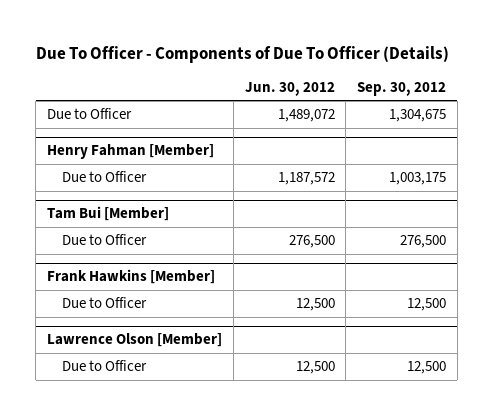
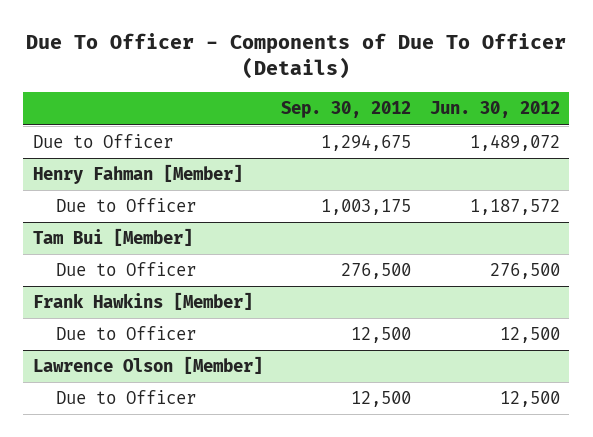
- | Jun. 30, 2012 | Sep. 30, 2012
+ | Sep. 30, 2012 | Jun. 30, 2012
- Due to Officer | 1,489,072 | 1,304,675
+ Due to Officer | 1,294,675 | 1,489,072

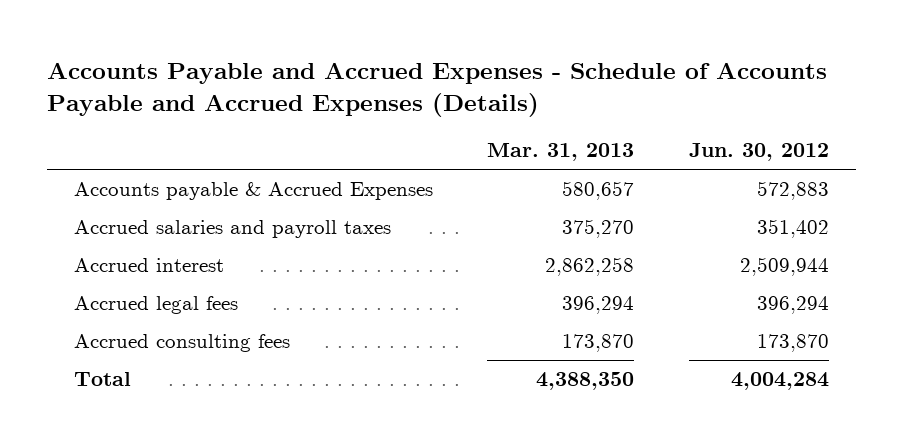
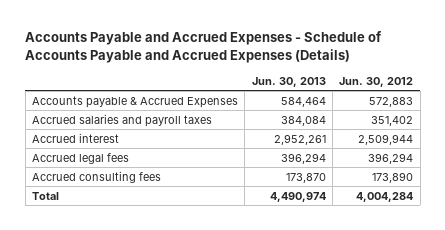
- | Mar. 31, 2013 | Jun. 30, 2012
+ | Jun. 30, 2013 | Jun. 30, 2012
- Accrued consulting fees | 173,870 | 173,870
+ Accrued consulting fees | 173,870 | 173,890

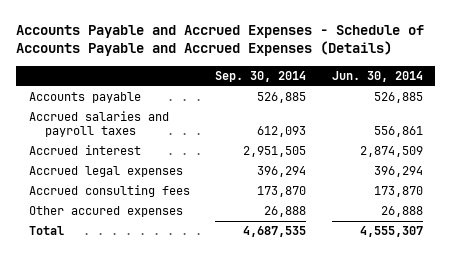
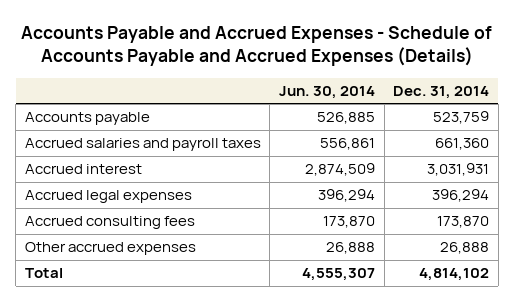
- | Sep. 30, 2014 | Jun. 30, 2014
+ | Jun. 30, 2014 | Dec. 31, 2014
- Other accured expenses | 26,888 | 26,888
+ Other accrued expenses | 26,888 | 26,888

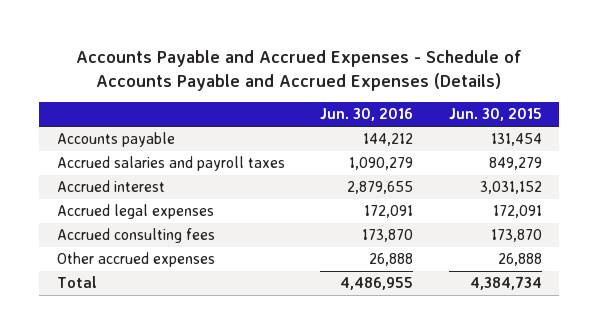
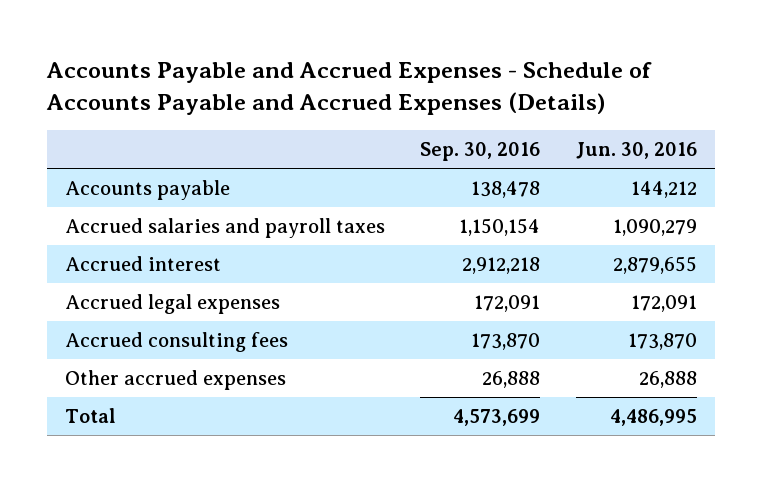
- | Jun. 30, 2016 | Jun. 30, 2015
+ | Sep. 30, 2016 | Jun. 30, 2016
- Total | 4,486,955 | 4,384,734
+ Total | 4,573,699 | 4,486,995

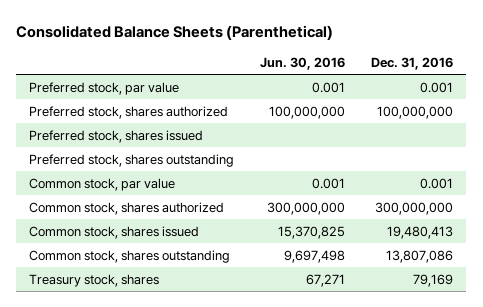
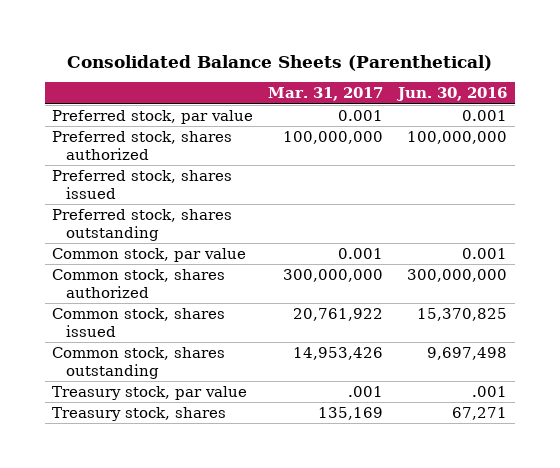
- | Jun. 30, 2016 | Dec. 31, 2016
+ | Mar. 31, 2017 | Jun. 30, 2016
+ Treasury stock, par value | .001 | .001

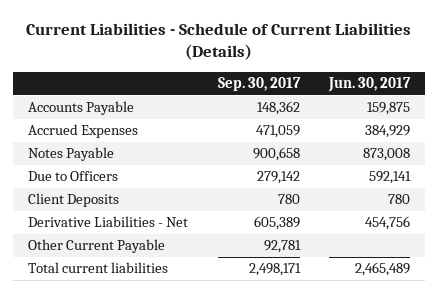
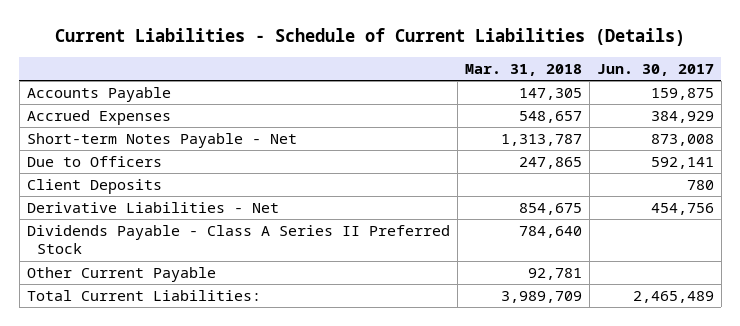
- | Sep. 30, 2017 | Jun. 30, 2017
+ | Mar. 31, 2018 | Jun. 30, 2017
- Notes Payable | 900,658 | 873,008
+ Short-term Notes Payable - Net | 1,313,787 | 873,008
+ Dividends Payable - Class A Series II Preferred Stock | 784,640 |
- Total current liabilities | 2,498,171 | 2,465,489
+ Total Current Liabilities: | 3,989,709 | 2,465,489

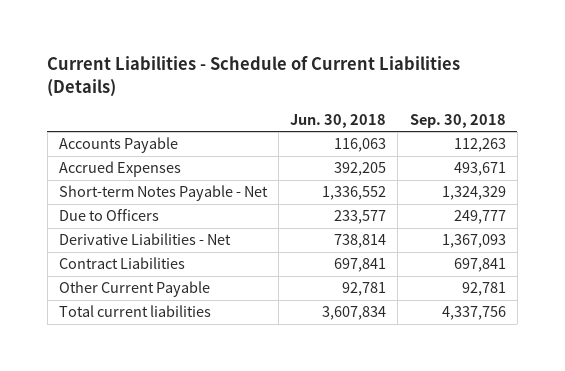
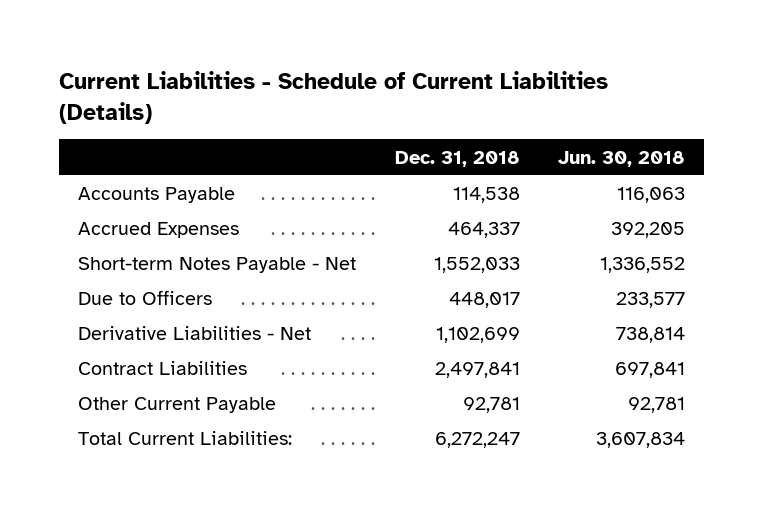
- | Jun. 30, 2018 | Sep. 30, 2018
+ | Dec. 31, 2018 | Jun. 30, 2018
- Total current liabilities | 3,607,834 | 4,337,756
+ Total Current Liabilities: | 6,272,247 | 3,607,834

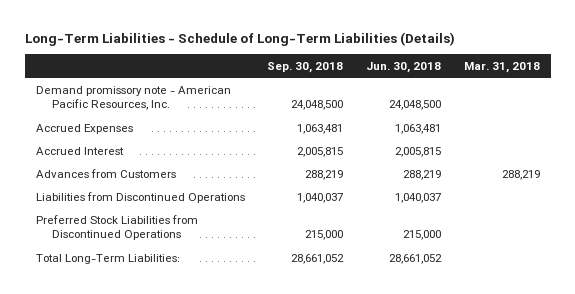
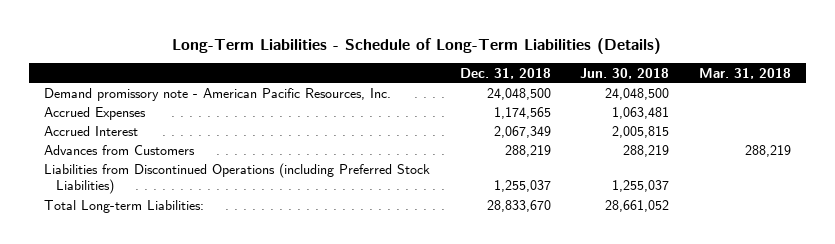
- | Sep. 30, 2018 | Jun. 30, 2018 | Mar. 31, 2018
+ | Dec. 31, 2018 | Jun. 30, 2018 | Mar. 31, 2018
- Liabilities from Discontinued Operations | 1,040,037 | 1,040,037 |
- Preferred Stock Liabilities from Discontinued Operations | 215,000 | 215,000 |
- Total Long-Term Liabilities: | 28,661,052 | 28,661,052 |
+ Liabilities from Discontinued Operations (including Preferred Stock Liabilities) | 1,255,037 | 1,255,037 |
+ Total Long-term Liabilities: | 28,833,670 | 28,661,052 |

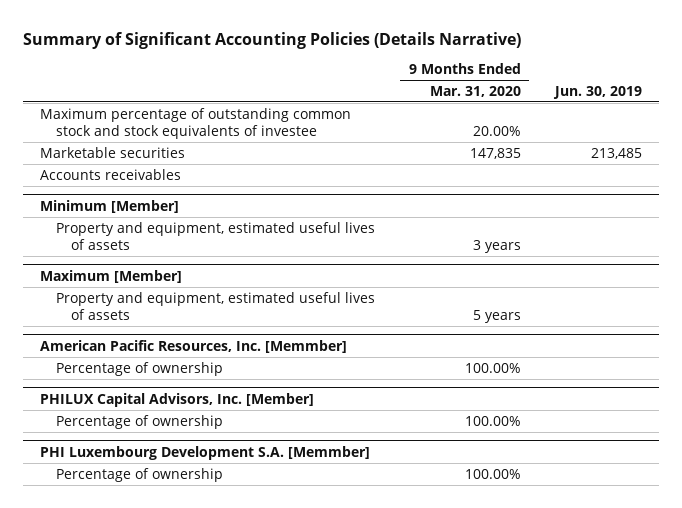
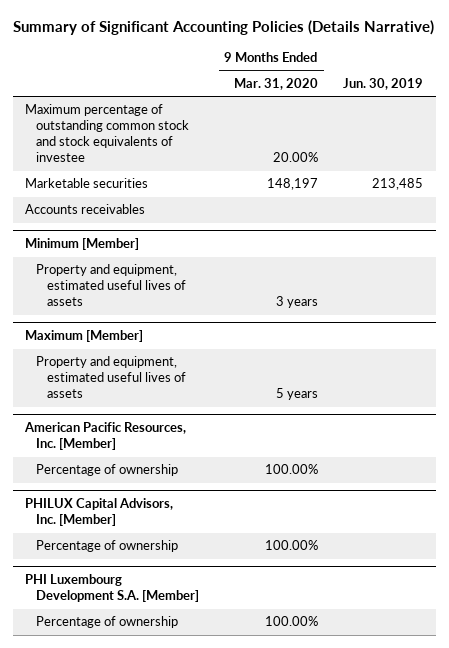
- Marketable securities | 147,835 | 213,485
+ Marketable securities | 148,197 | 213,485
- American Pacific Resources, Inc. [Memmber]
+ American Pacific Resources, Inc. [Member]
- PHI Luxembourg Development S.A. [Memmber]
+ PHI Luxembourg Development S.A. [Member]

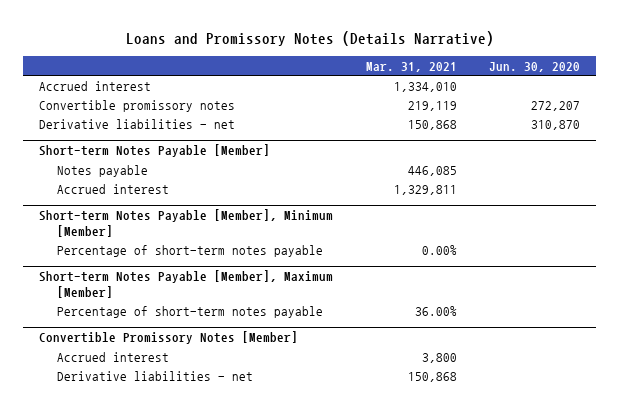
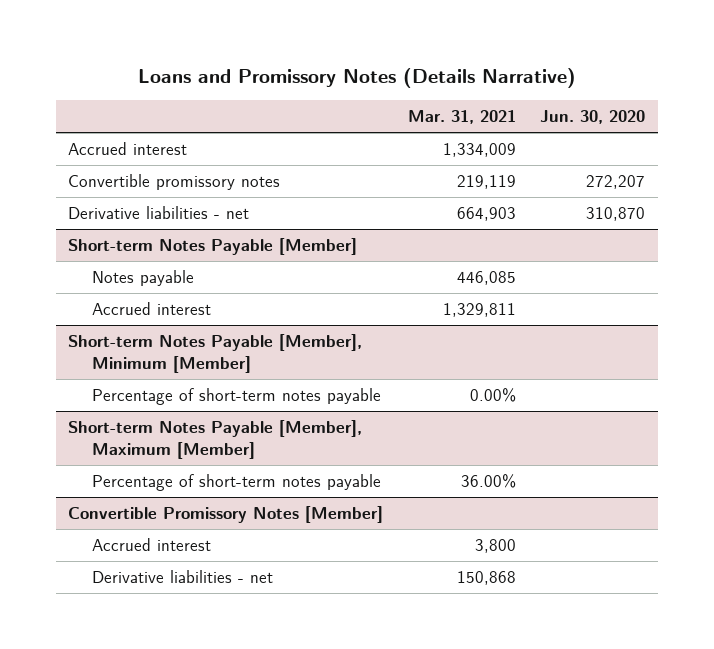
- Accrued interest | 1,334,010 |
+ Accrued interest | 1,334,009 |
- Derivative liabilities - net | 150,868 | 310,870
+ Derivative liabilities - net | 664,903 | 310,870

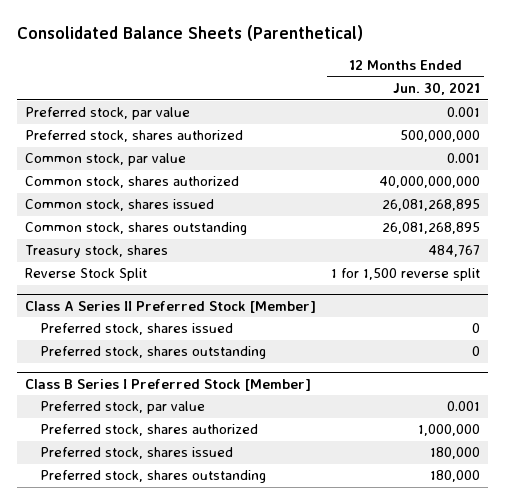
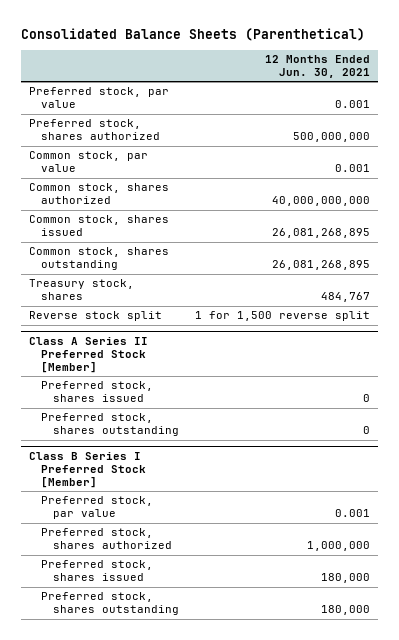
- Reverse Stock Split | 1 for 1,500 reverse split
+ Reverse stock split | 1 for 1,500 reverse split

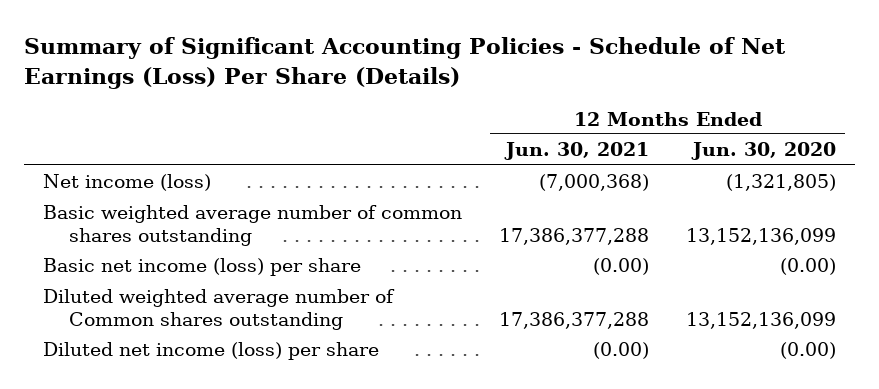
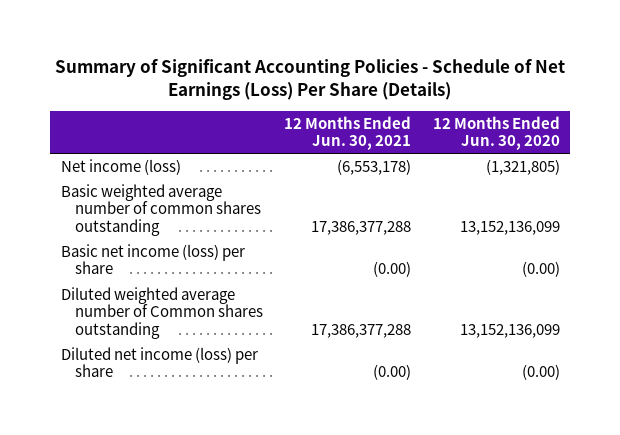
- Net income (loss) | (7,000,368) | (1,321,805)
+ Net income (loss) | (6,553,178) | (1,321,805)

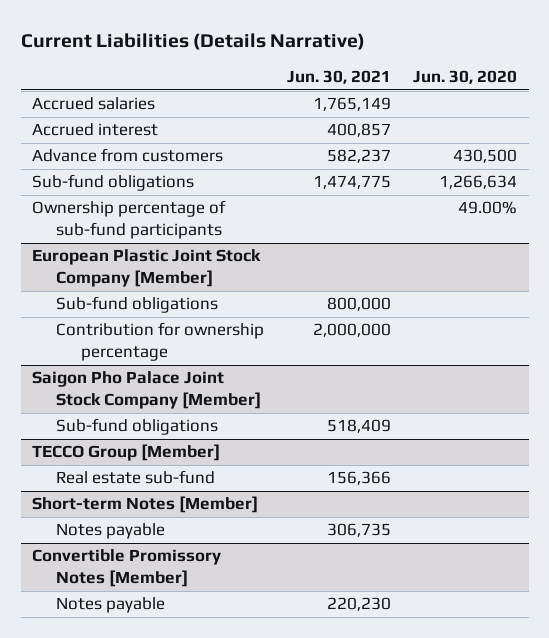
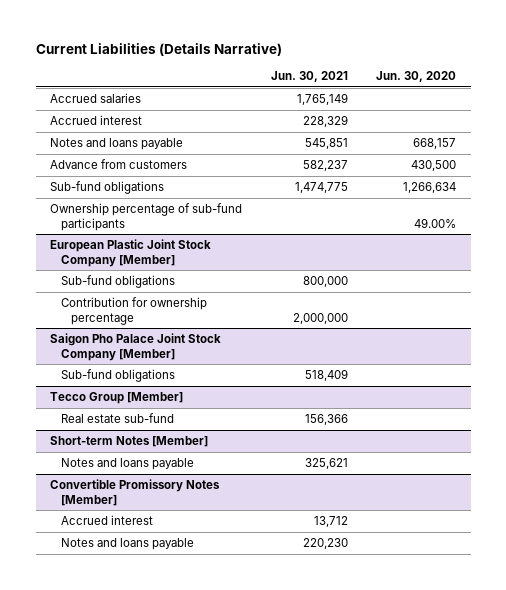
- Accrued interest | 400,857 |
+ Accrued interest | 228,329 |
+ Notes and loans payable | 545,851 | 668,157
- TECCO Group [Member]
+ Tecco Group [Member]
@ Short-term Notes [Member]
- Notes payable | 306,735 |
+ Notes and loans payable | 325,621 |
@ Convertible Promissory Notes [Member]
- Notes payable | 220,230 |
+ Accrued interest | 13,712 |
+ Notes and loans payable | 220,230 |

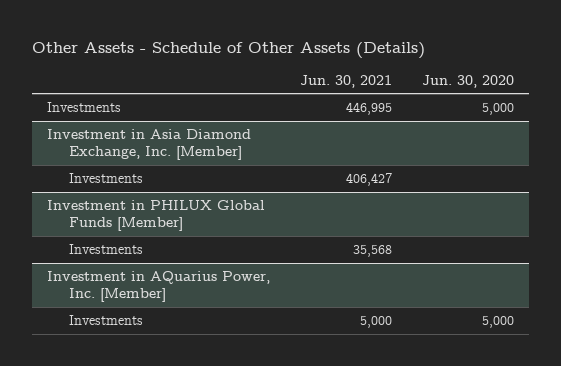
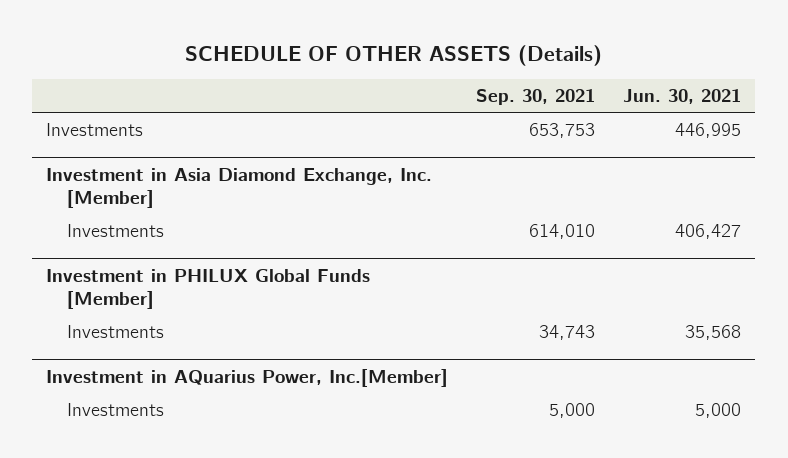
- Other Assets - Schedule of Other Assets (Details)
+ SCHEDULE OF OTHER ASSETS (Details)
- | Jun. 30, 2021 | Jun. 30, 2020
+ | Sep. 30, 2021 | Jun. 30, 2021
- Investment in AQuarius Power, Inc. [Member]
+ Investment in AQuarius Power, Inc.[Member]

